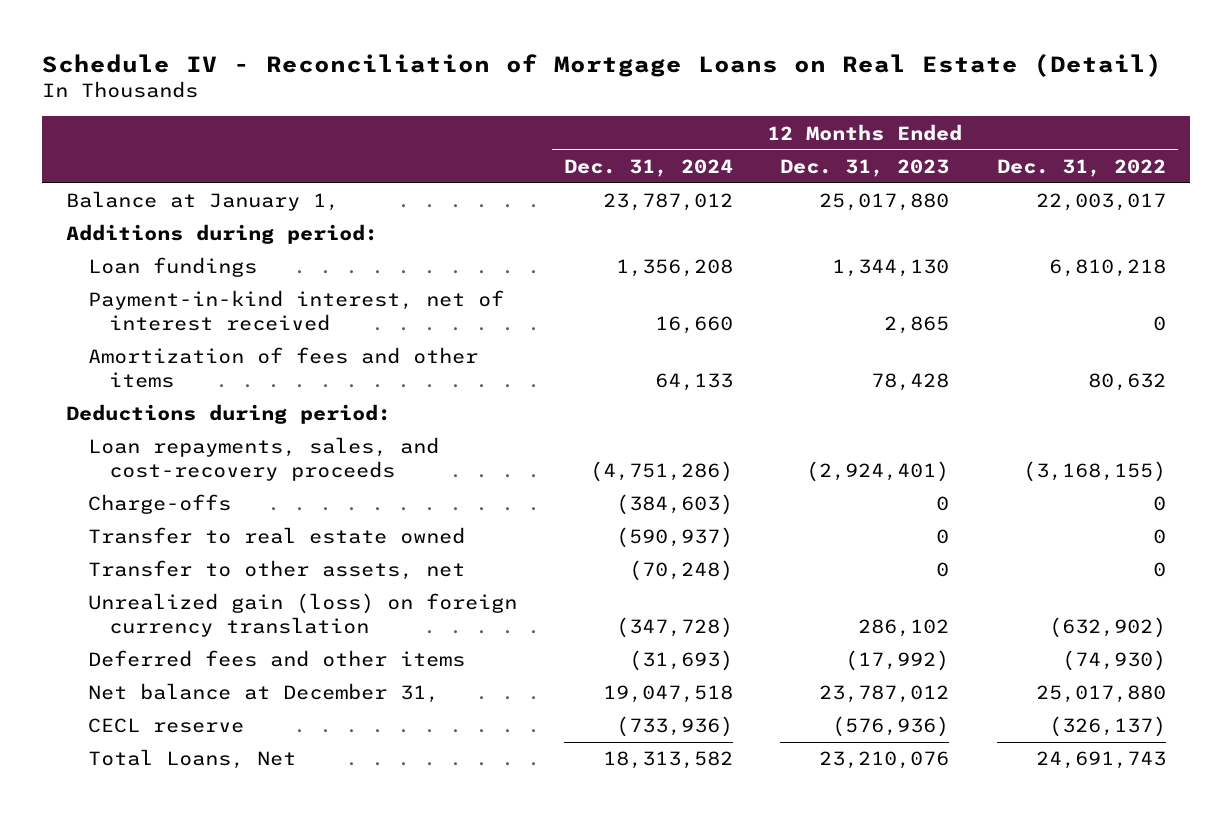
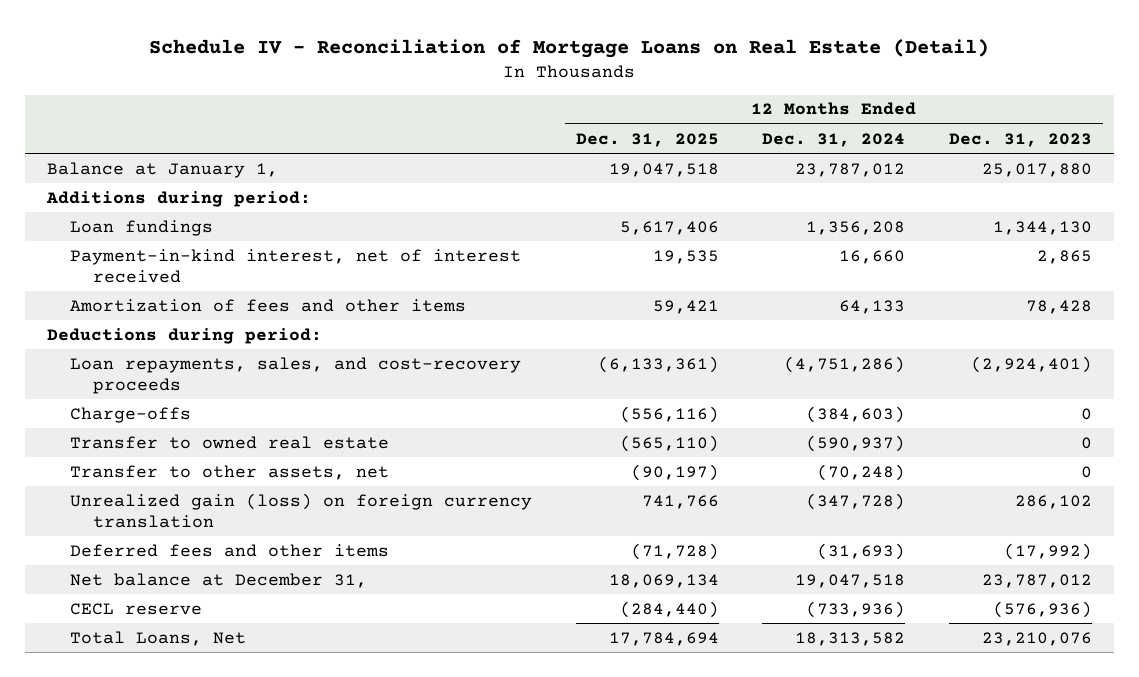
- | 12 Months Ended Dec. 31, 2024 | 12 Months Ended Dec. 31, 2023 | 12 Months Ended Dec. 31, 2022
+ | 12 Months Ended Dec. 31, 2025 | 12 Months Ended Dec. 31, 2024 | 12 Months Ended Dec. 31, 2023
- Transfer to real estate owned | (590,937) | 0 | 0
+ Transfer to owned real estate | (565,110) | (590,937) | 0

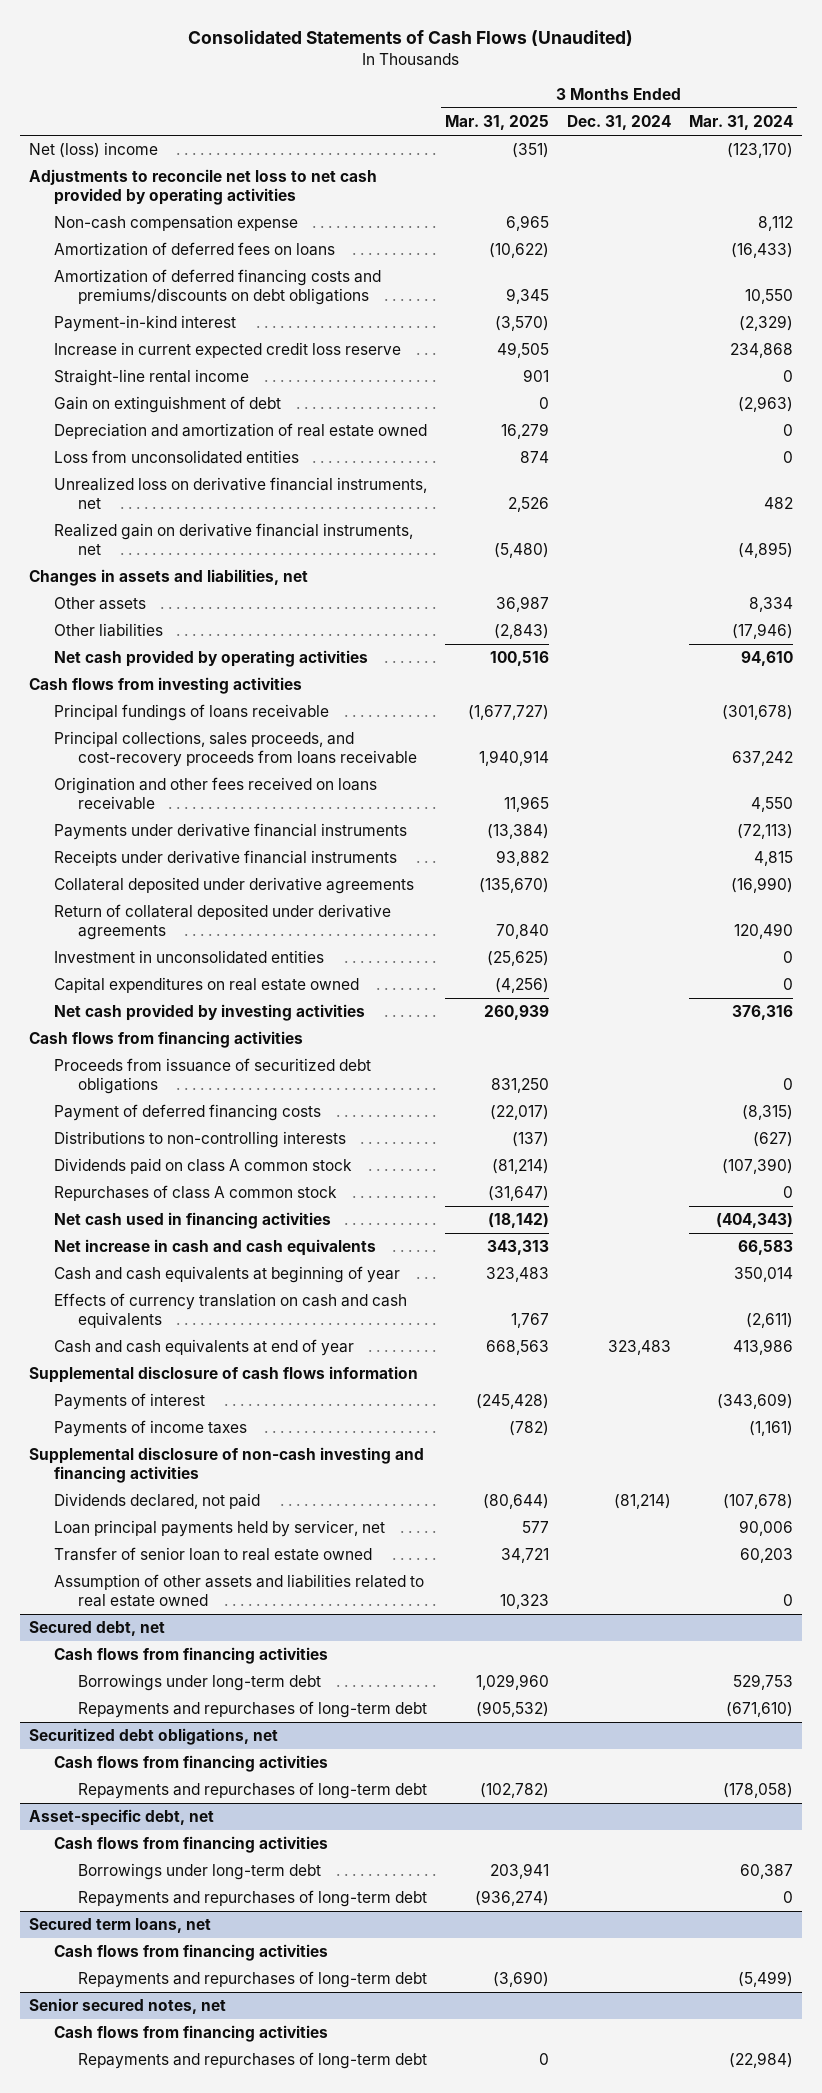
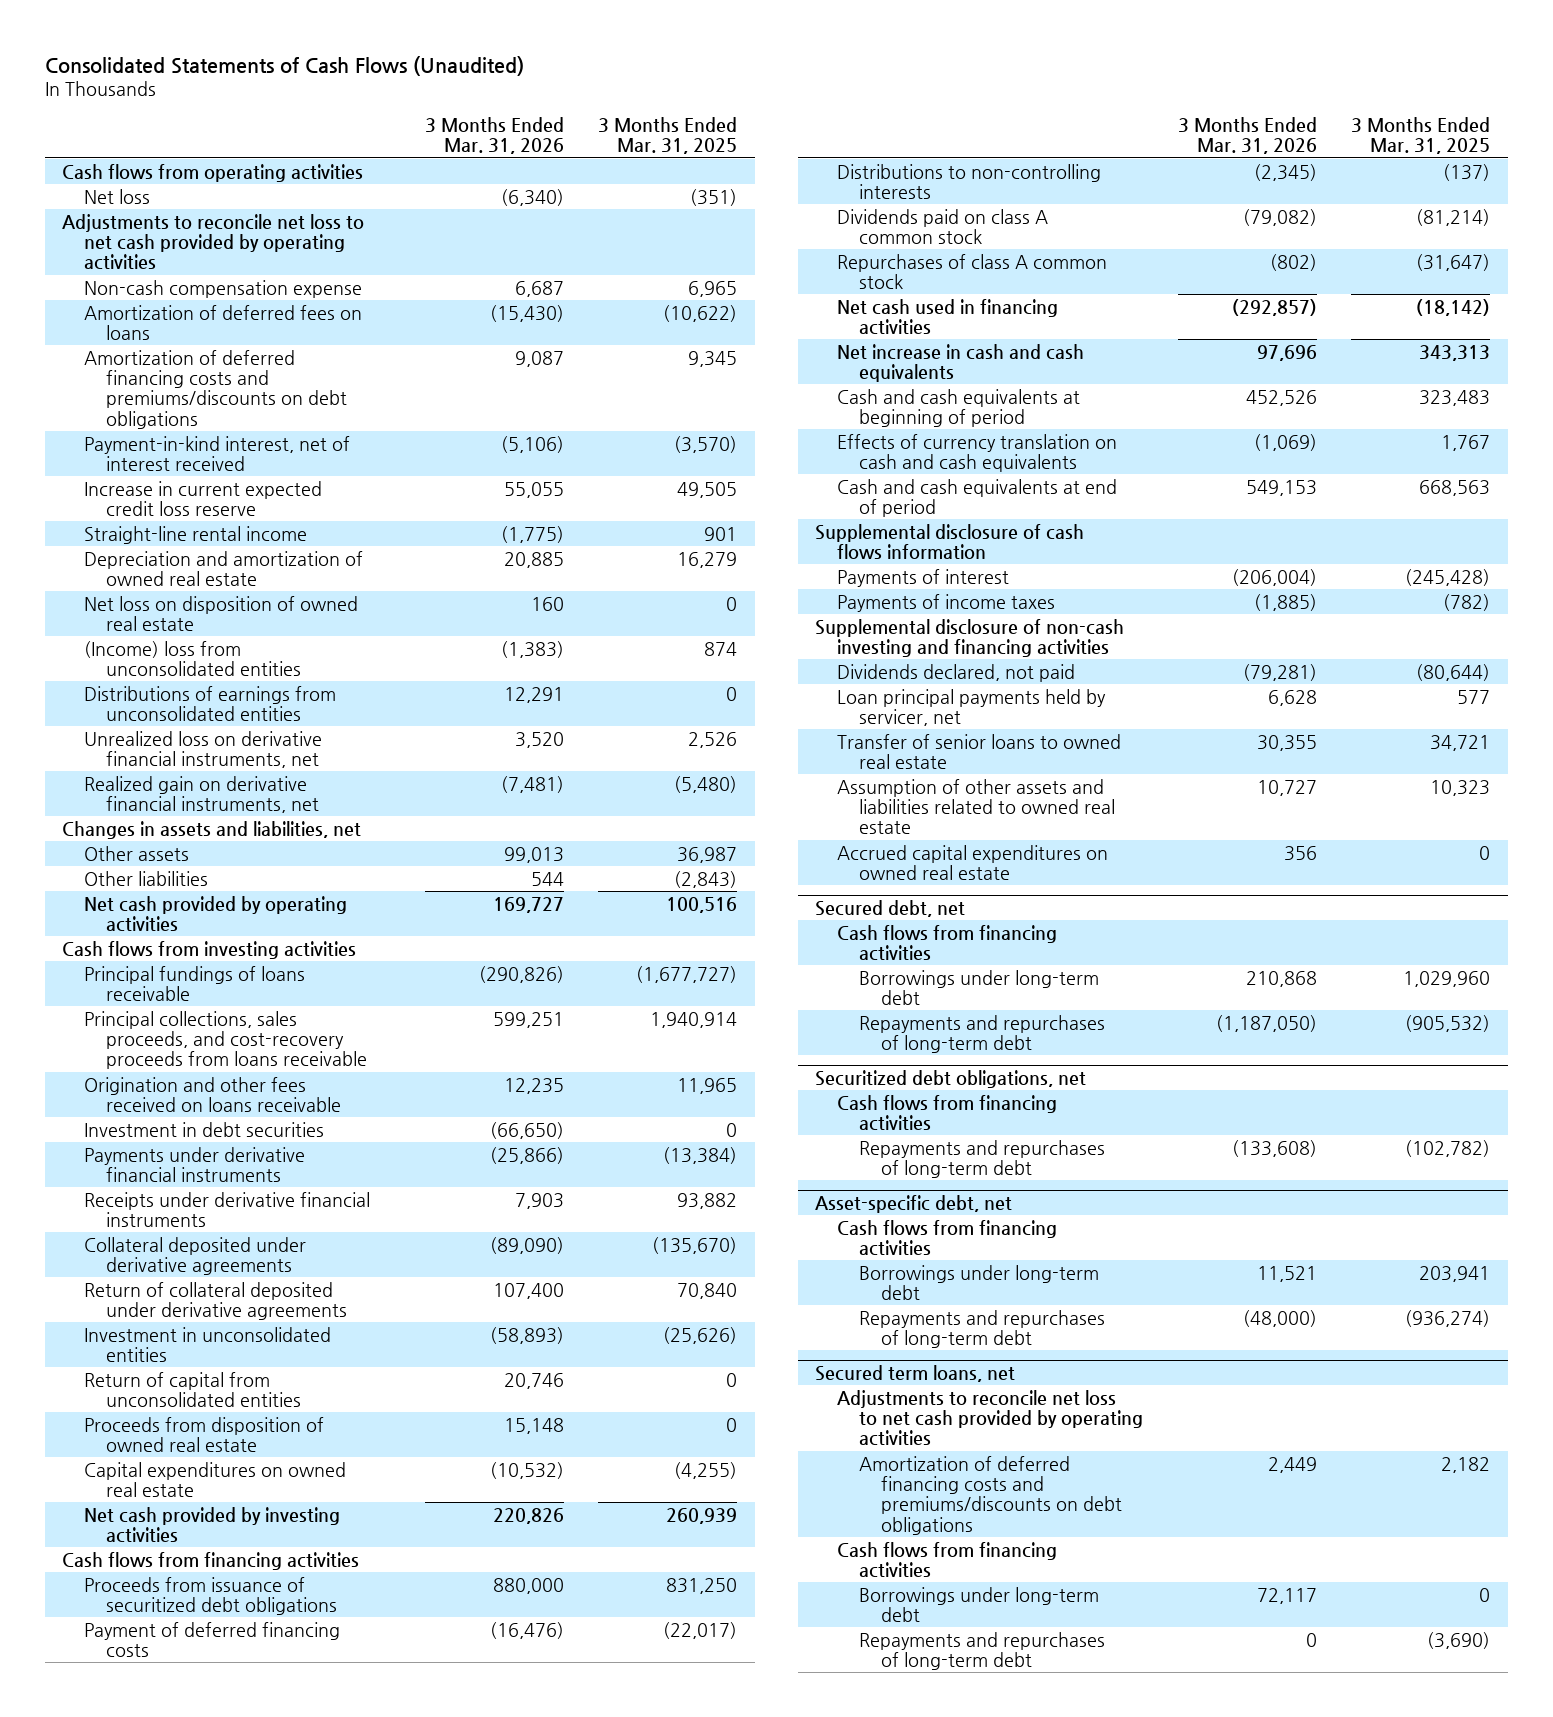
- | 3 Months Ended Mar. 31, 2025 | 3 Months Ended Dec. 31, 2024 | 3 Months Ended Mar. 31, 2024
+ | 3 Months Ended Mar. 31, 2026 | 3 Months Ended Mar. 31, 2025
- Net (loss) income | (351) | | (123,170)
+ Cash flows from operating activities
+ Net loss | (6,340) | (351)
- Payment-in-kind interest | (3,570) | | (2,329)
+ Payment-in-kind interest, net of interest received | (5,106) | (3,570)
- Gain on extinguishment of debt | 0 | | (2,963)
- Depreciation and amortization of real estate owned | 16,279 | | 0
- Loss from unconsolidated entities | 874 | | 0
+ Depreciation and amortization of owned real estate | 20,885 | 16,279
+ Net loss on disposition of owned real estate | 160 | 0
+ (Income) loss from unconsolidated entities | (1,383) | 874
+ Distributions of earnings from unconsolidated entities | 12,291 | 0
+ Investment in debt securities | (66,650) | 0
- Investment in unconsolidated entities | (25,625) | | 0
- Capital expenditures on real estate owned | (4,256) | | 0
+ Investment in unconsolidated entities | (58,893) | (25,626)
+ Return of capital from unconsolidated entities | 20,746 | 0
+ Proceeds from disposition of owned real estate | 15,148 | 0
+ Capital expenditures on owned real estate | (10,532) | (4,255)
- Cash and cash equivalents at beginning of year | 323,483 | | 350,014
+ Cash and cash equivalents at beginning of period | 452,526 | 323,483
- Cash and cash equivalents at end of year | 668,563 | 323,483 | 413,986
+ Cash and cash equivalents at end of period | 549,153 | 668,563
- Transfer of senior loan to real estate owned | 34,721 | | 60,203
- Assumption of other assets and liabilities related to real estate owned | 10,323 | | 0
+ Transfer of senior loans to owned real estate | 30,355 | 34,721
+ Assumption of other assets and liabilities related to owned real estate | 10,727 | 10,323
+ Accrued capital expenditures on owned real estate | 356 | 0
@ Secured term loans, net
+ Adjustments to reconcile net loss to net cash provided by operating activities
+ Amortization of deferred financing costs and premiums/discounts on debt obligations | 2,449 | 2,182
+ Borrowings under long-term debt | 72,117 | 0
- Senior secured notes, net
- Cash flows from financing activities
- Repayments and repurchases of long-term debt | 0 | | (22,984)

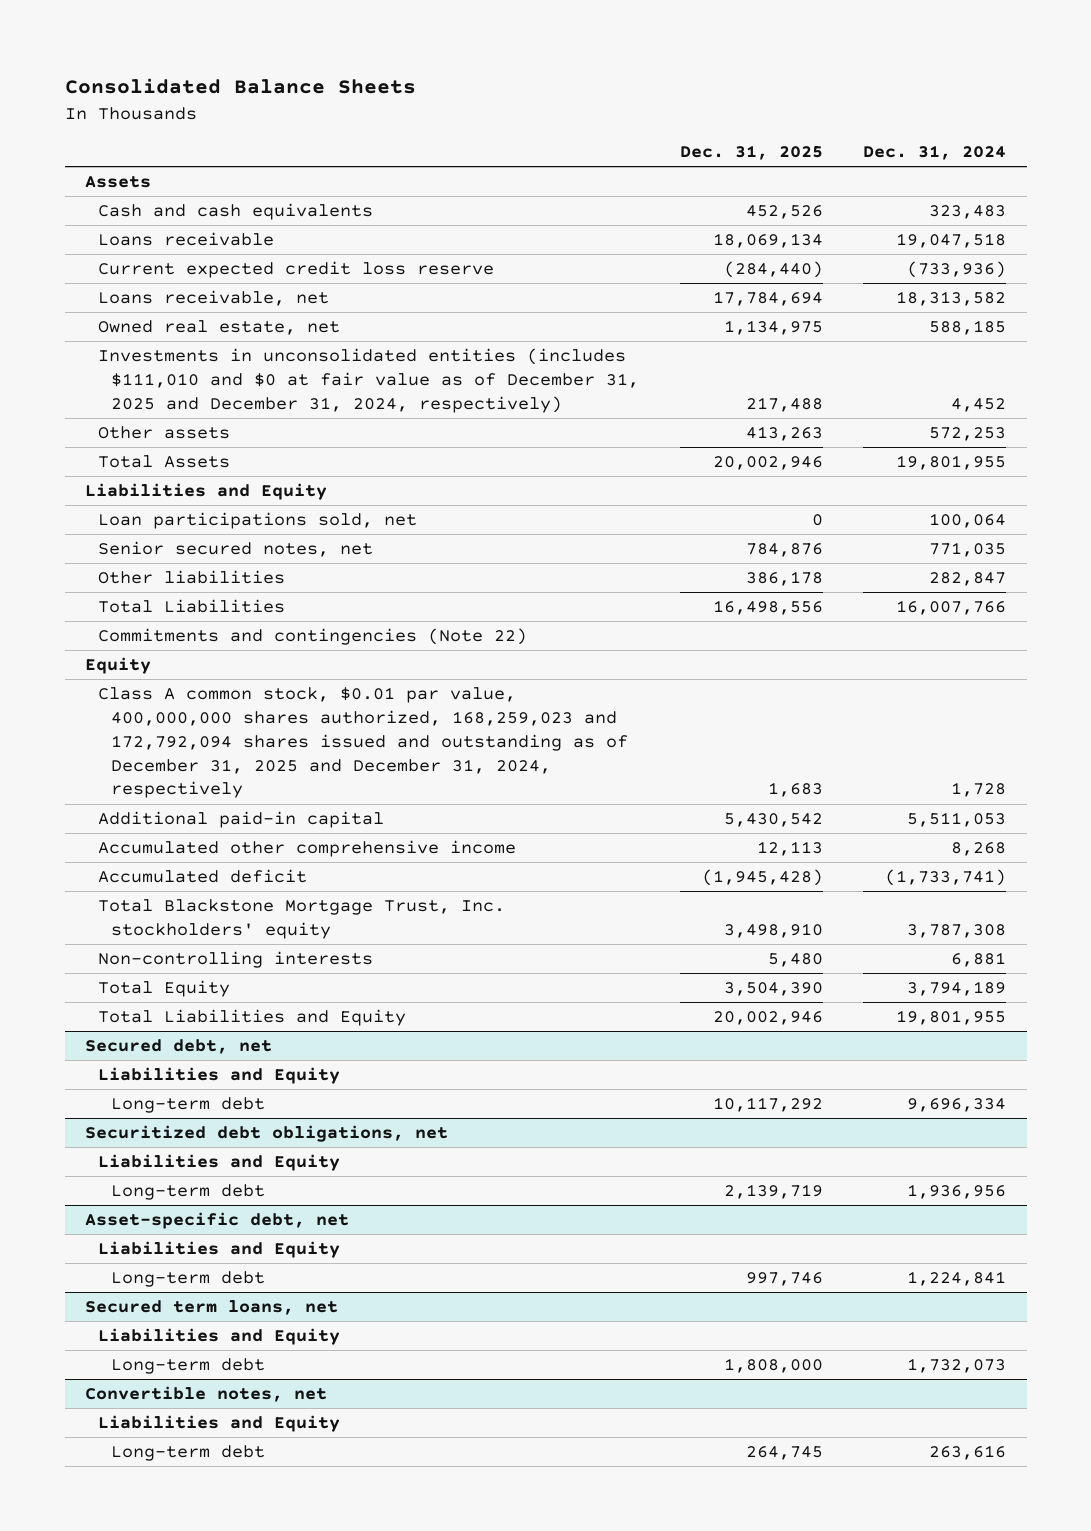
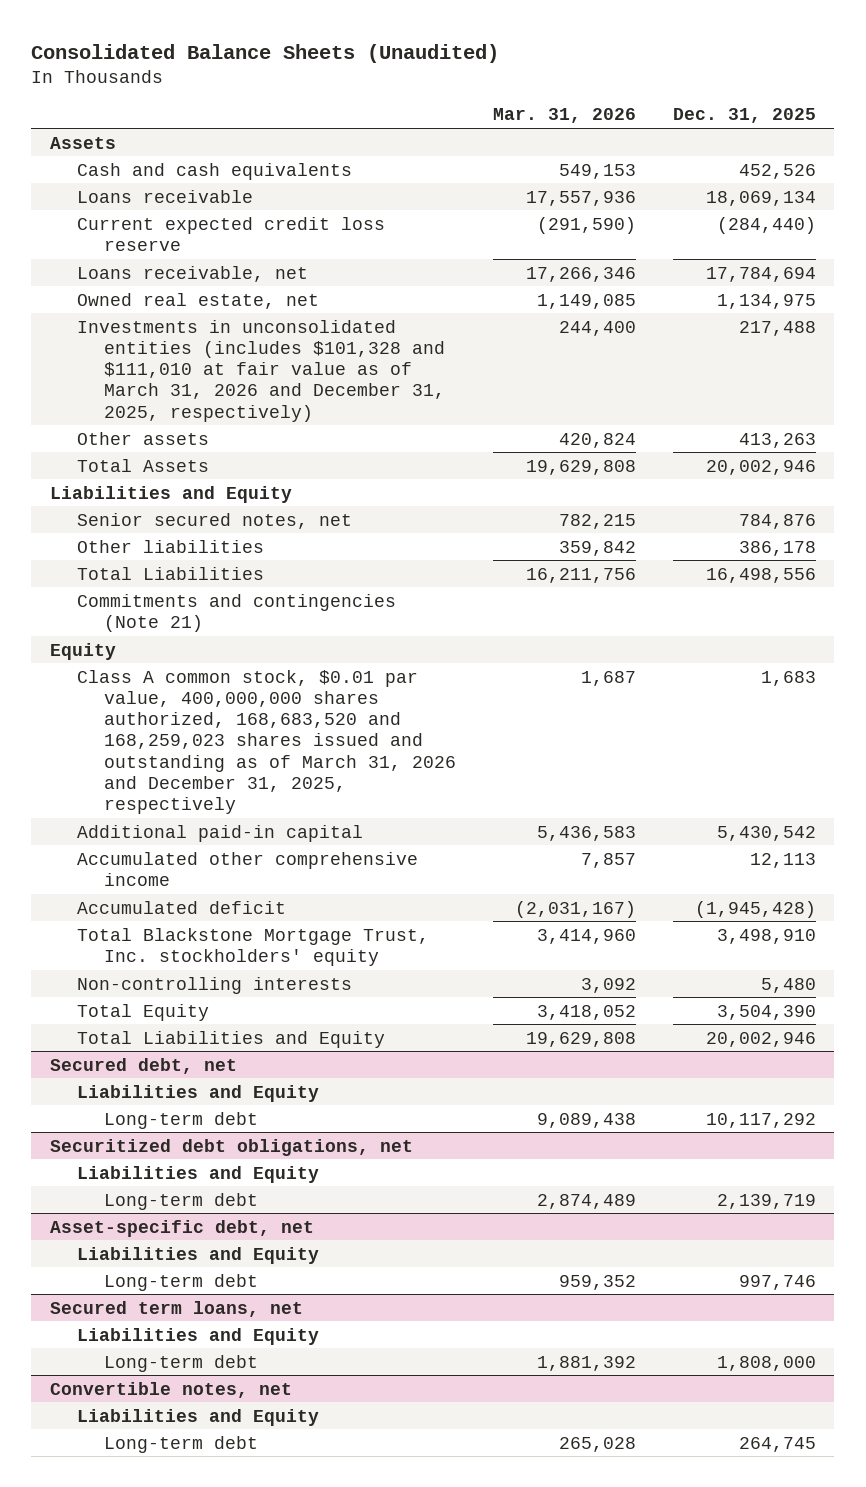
- Consolidated Balance Sheets
+ Consolidated Balance Sheets (Unaudited)
- | Dec. 31, 2025 | Dec. 31, 2024
+ | Mar. 31, 2026 | Dec. 31, 2025
- Investments in unconsolidated entities (includes $111,010 and $0 at fair value as of December 31, 2025 and December 31, 2024, respectively) | 217,488 | 4,452
+ Investments in unconsolidated entities (includes $101,328 and $111,010 at fair value as of March 31, 2026 and December 31, 2025, respectively) | 244,400 | 217,488
- Loan participations sold, net | 0 | 100,064
- Commitments and contingencies (Note 22)
+ Commitments and contingencies (Note 21)
- Class A common stock, $0.01 par value, 400,000,000 shares authorized, 168,259,023 and 172,792,094 shares issued and outstanding as of December 31, 2025 and December 31, 2024, respectively | 1,683 | 1,728
+ Class A common stock, $0.01 par value, 400,000,000 shares authorized, 168,683,520 and 168,259,023 shares issued and outstanding as of March 31, 2026 and December 31, 2025, respectively | 1,687 | 1,683

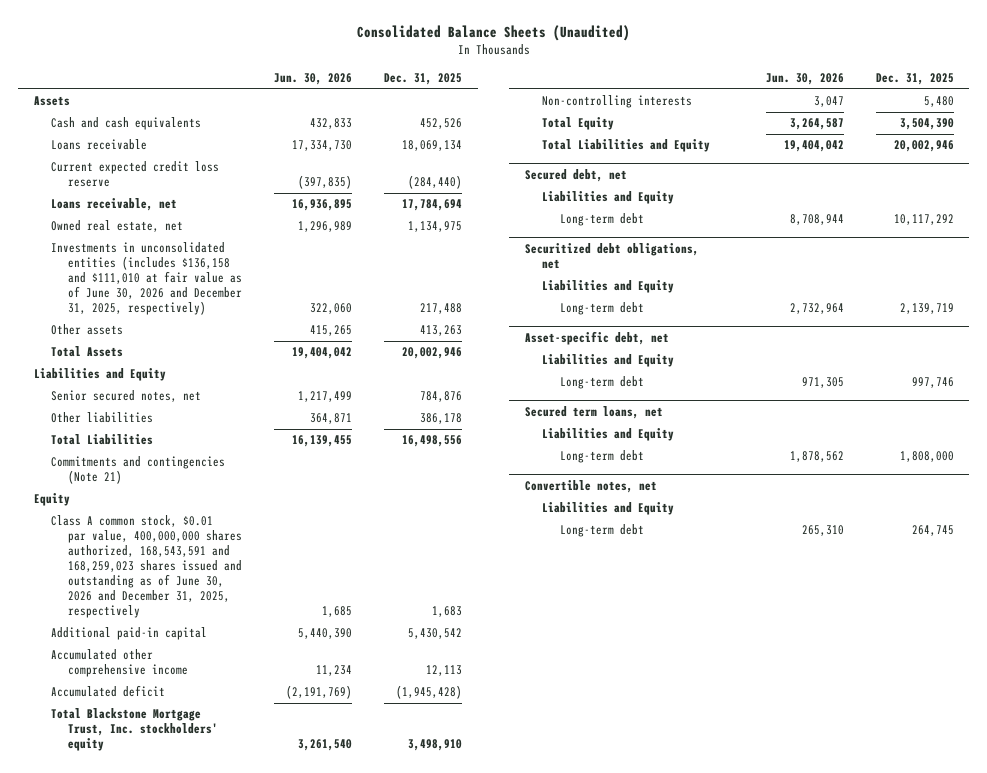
- | Mar. 31, 2026 | Dec. 31, 2025
+ | Jun. 30, 2026 | Dec. 31, 2025
- Investments in unconsolidated entities (includes $101,328 and $111,010 at fair value as of March 31, 2026 and December 31, 2025, respectively) | 244,400 | 217,488
+ Investments in unconsolidated entities (includes $136,158 and $111,010 at fair value as of June 30, 2026 and December 31, 2025, respectively) | 322,060 | 217,488
- Class A common stock, $0.01 par value, 400,000,000 shares authorized, 168,683,520 and 168,259,023 shares issued and outstanding as of March 31, 2026 and December 31, 2025, respectively | 1,687 | 1,683
+ Class A common stock, $0.01 par value, 400,000,000 shares authorized, 168,543,591 and 168,259,023 shares issued and outstanding as of June 30, 2026 and December 31, 2025, respectively | 1,685 | 1,683

